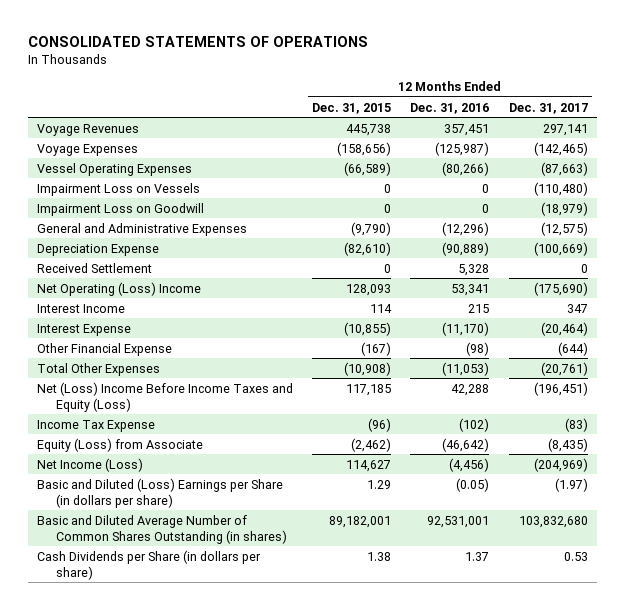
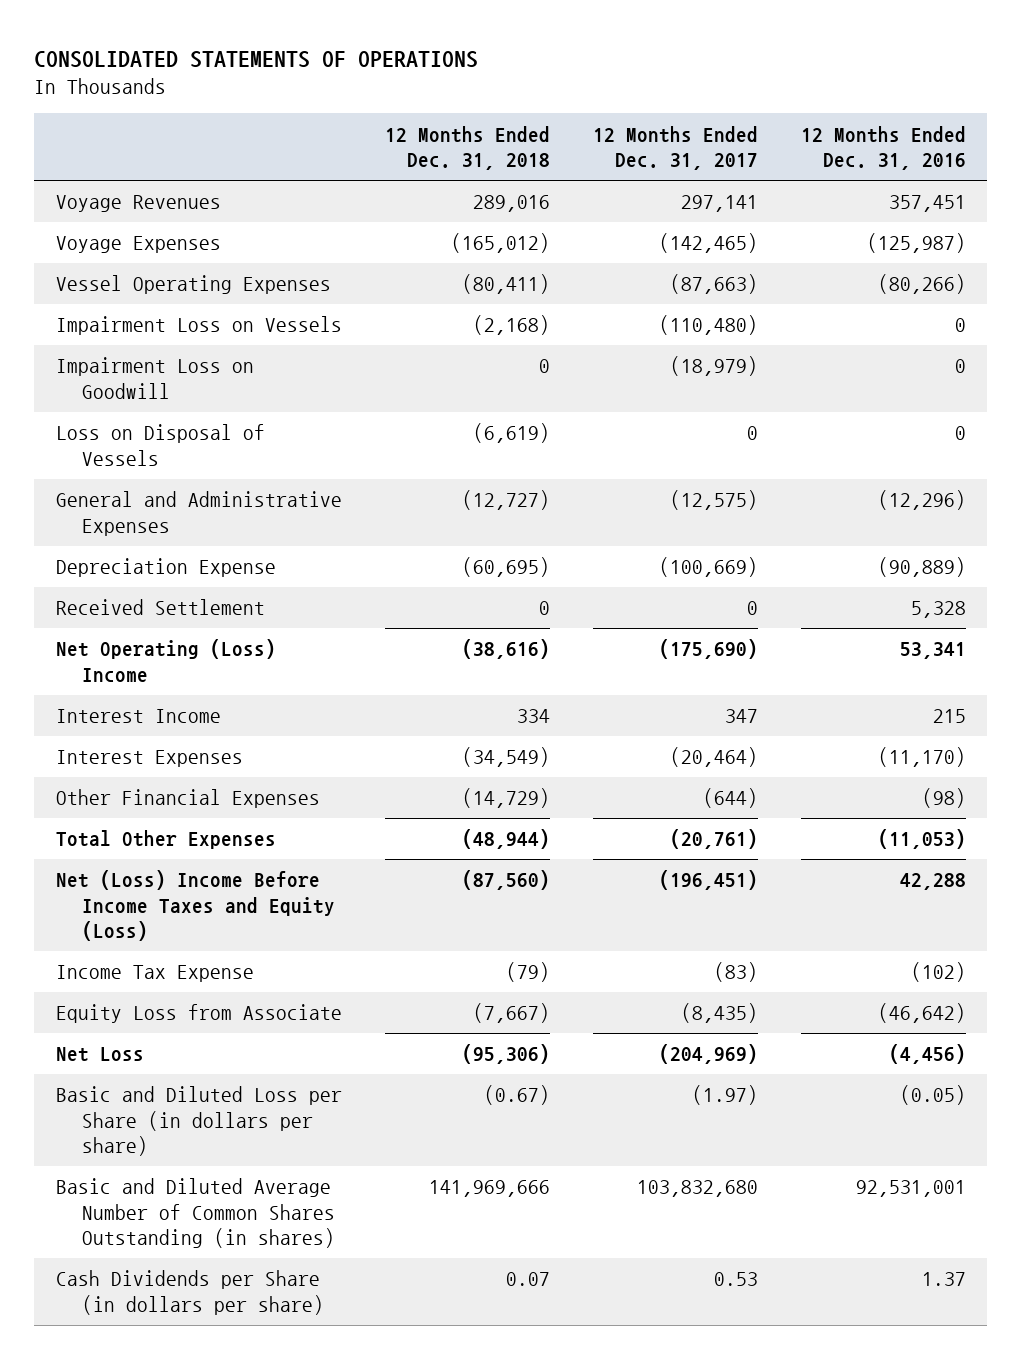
- | 12 Months Ended Dec. 31, 2015 | 12 Months Ended Dec. 31, 2016 | 12 Months Ended Dec. 31, 2017
+ | 12 Months Ended Dec. 31, 2018 | 12 Months Ended Dec. 31, 2017 | 12 Months Ended Dec. 31, 2016
+ Loss on Disposal of Vessels | (6,619) | 0 | 0
- Interest Expense | (10,855) | (11,170) | (20,464)
- Other Financial Expense | (167) | (98) | (644)
+ Interest Expenses | (34,549) | (20,464) | (11,170)
+ Other Financial Expenses | (14,729) | (644) | (98)
- Equity (Loss) from Associate | (2,462) | (46,642) | (8,435)
- Net Income (Loss) | 114,627 | (4,456) | (204,969)
- Basic and Diluted (Loss) Earnings per Share (in dollars per share) | 1.29 | (0.05) | (1.97)
+ Equity Loss from Associate | (7,667) | (8,435) | (46,642)
+ Net Loss | (95,306) | (204,969) | (4,456)
+ Basic and Diluted Loss per Share (in dollars per share) | (0.67) | (1.97) | (0.05)

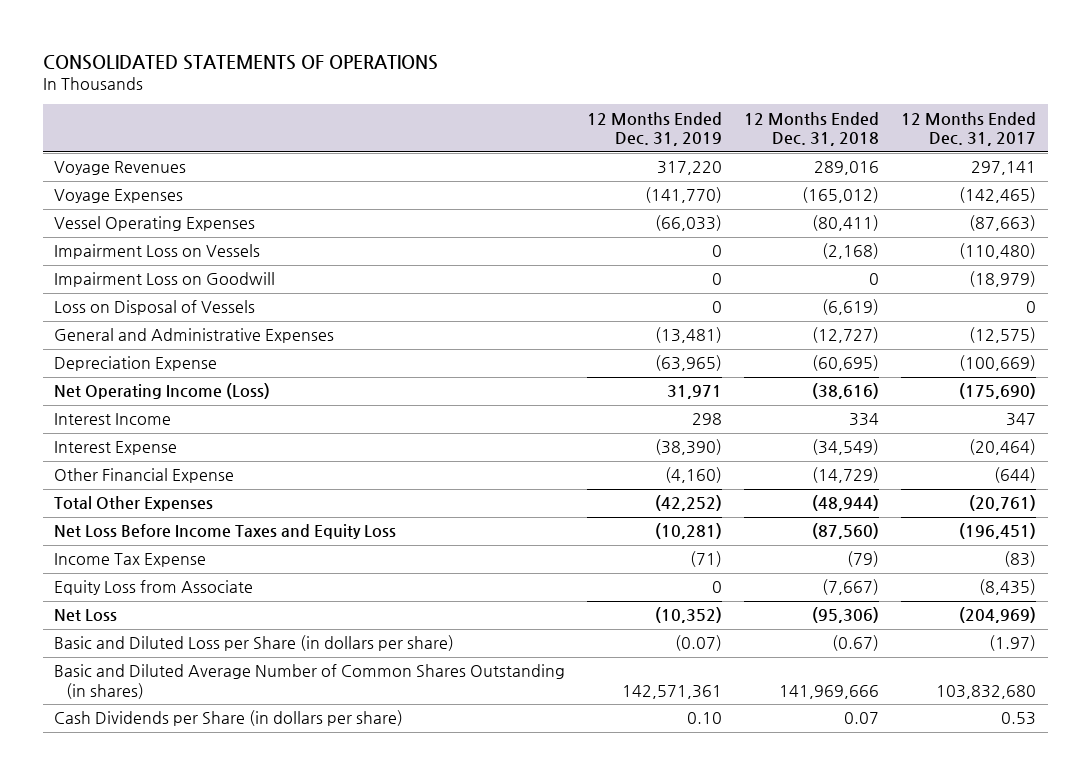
- | 12 Months Ended Dec. 31, 2018 | 12 Months Ended Dec. 31, 2017 | 12 Months Ended Dec. 31, 2016
+ | 12 Months Ended Dec. 31, 2019 | 12 Months Ended Dec. 31, 2018 | 12 Months Ended Dec. 31, 2017
- Received Settlement | 0 | 0 | 5,328
- Net Operating (Loss) Income | (38,616) | (175,690) | 53,341
+ Net Operating Income (Loss) | 31,971 | (38,616) | (175,690)
- Interest Expenses | (34,549) | (20,464) | (11,170)
- Other Financial Expenses | (14,729) | (644) | (98)
+ Interest Expense | (38,390) | (34,549) | (20,464)
+ Other Financial Expense | (4,160) | (14,729) | (644)
- Net (Loss) Income Before Income Taxes and Equity (Loss) | (87,560) | (196,451) | 42,288
+ Net Loss Before Income Taxes and Equity Loss | (10,281) | (87,560) | (196,451)

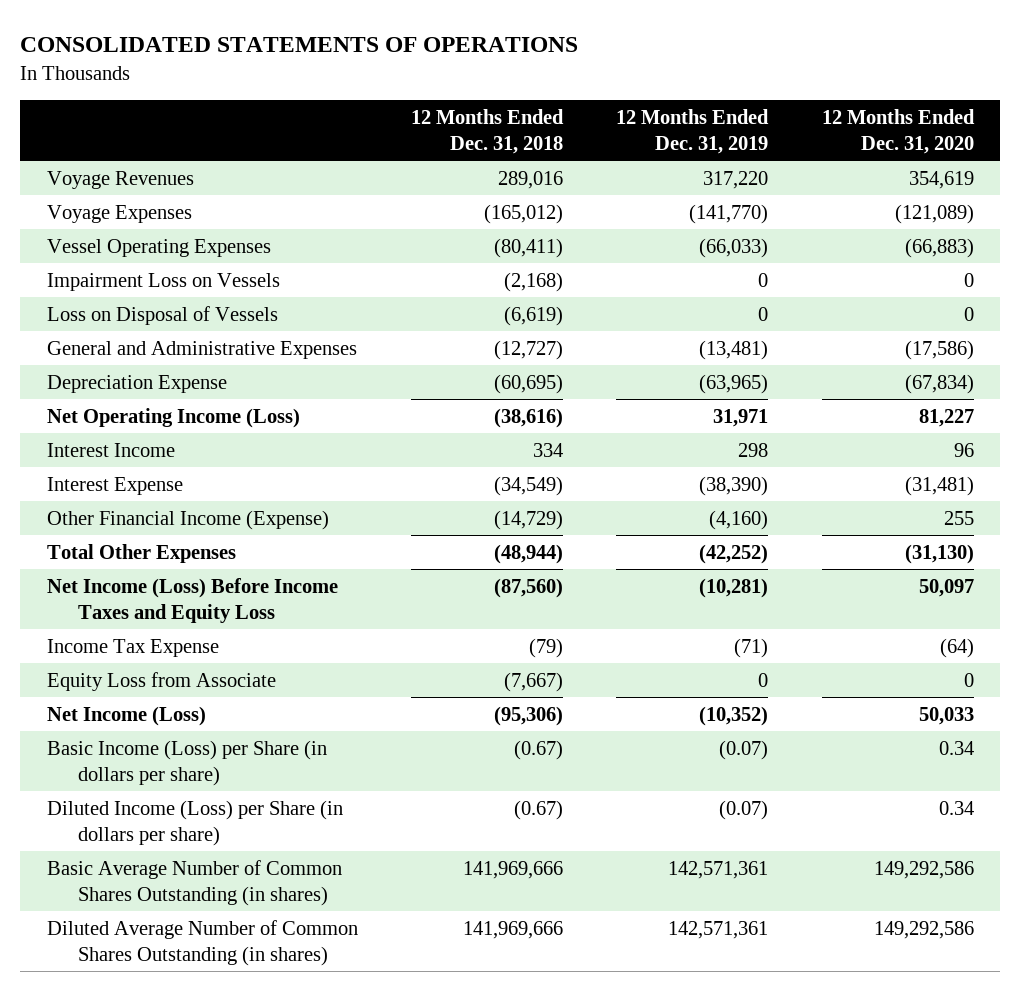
- | 12 Months Ended Dec. 31, 2019 | 12 Months Ended Dec. 31, 2018 | 12 Months Ended Dec. 31, 2017
+ | 12 Months Ended Dec. 31, 2018 | 12 Months Ended Dec. 31, 2019 | 12 Months Ended Dec. 31, 2020
- Impairment Loss on Goodwill | 0 | 0 | (18,979)
- Other Financial Expense | (4,160) | (14,729) | (644)
+ Other Financial Income (Expense) | (14,729) | (4,160) | 255
- Net Loss Before Income Taxes and Equity Loss | (10,281) | (87,560) | (196,451)
+ Net Income (Loss) Before Income Taxes and Equity Loss | (87,560) | (10,281) | 50,097
- Net Loss | (10,352) | (95,306) | (204,969)
- Basic and Diluted Loss per Share (in dollars per share) | (0.07) | (0.67) | (1.97)
- Basic and Diluted Average Number of Common Shares Outstanding (in shares) | 142,571,361 | 141,969,666 | 103,832,680
- Cash Dividends per Share (in dollars per share) | 0.10 | 0.07 | 0.53
+ Net Income (Loss) | (95,306) | (10,352) | 50,033
+ Basic Income (Loss) per Share (in dollars per share) | (0.67) | (0.07) | 0.34
+ Diluted Income (Loss) per Share (in dollars per share) | (0.67) | (0.07) | 0.34
+ Basic Average Number of Common Shares Outstanding (in shares) | 141,969,666 | 142,571,361 | 149,292,586
+ Diluted Average Number of Common Shares Outstanding (in shares) | 141,969,666 | 142,571,361 | 149,292,586

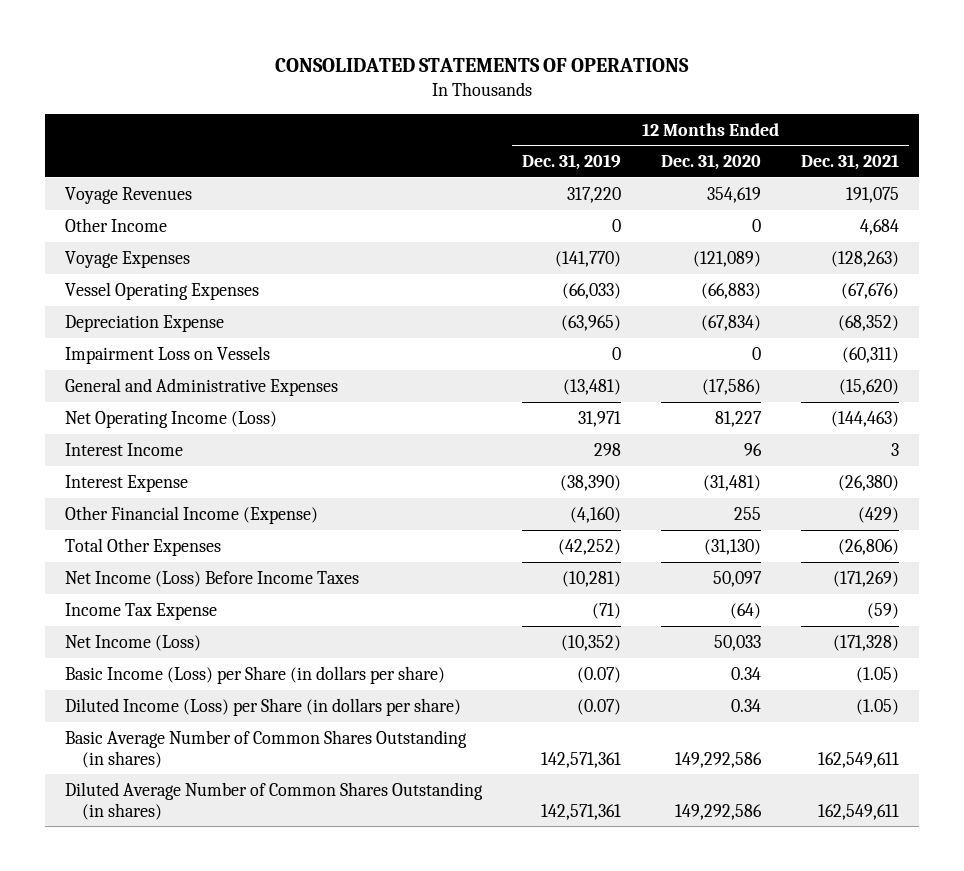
- | 12 Months Ended Dec. 31, 2018 | 12 Months Ended Dec. 31, 2019 | 12 Months Ended Dec. 31, 2020
+ | 12 Months Ended Dec. 31, 2019 | 12 Months Ended Dec. 31, 2020 | 12 Months Ended Dec. 31, 2021
+ Other Income | 0 | 0 | 4,684
moved up: Depreciation Expense | (63,965) | (67,834) | (68,352)
- Loss on Disposal of Vessels | (6,619) | 0 | 0
- Net Income (Loss) Before Income Taxes and Equity Loss | (87,560) | (10,281) | 50,097
+ Net Income (Loss) Before Income Taxes | (10,281) | 50,097 | (171,269)
- Equity Loss from Associate | (7,667) | 0 | 0

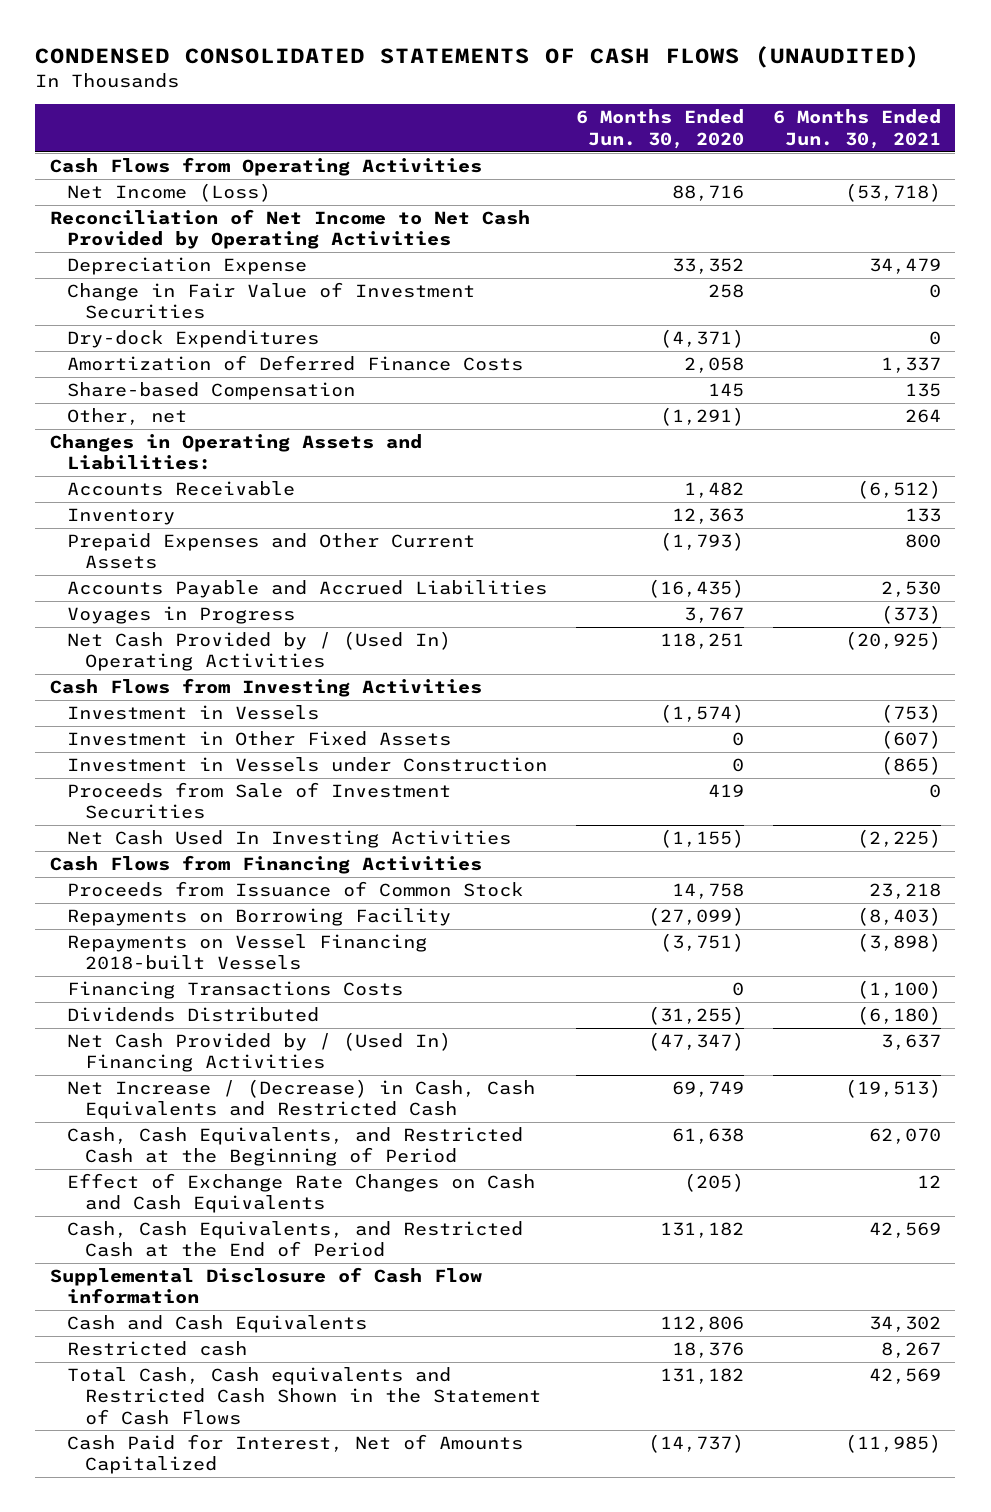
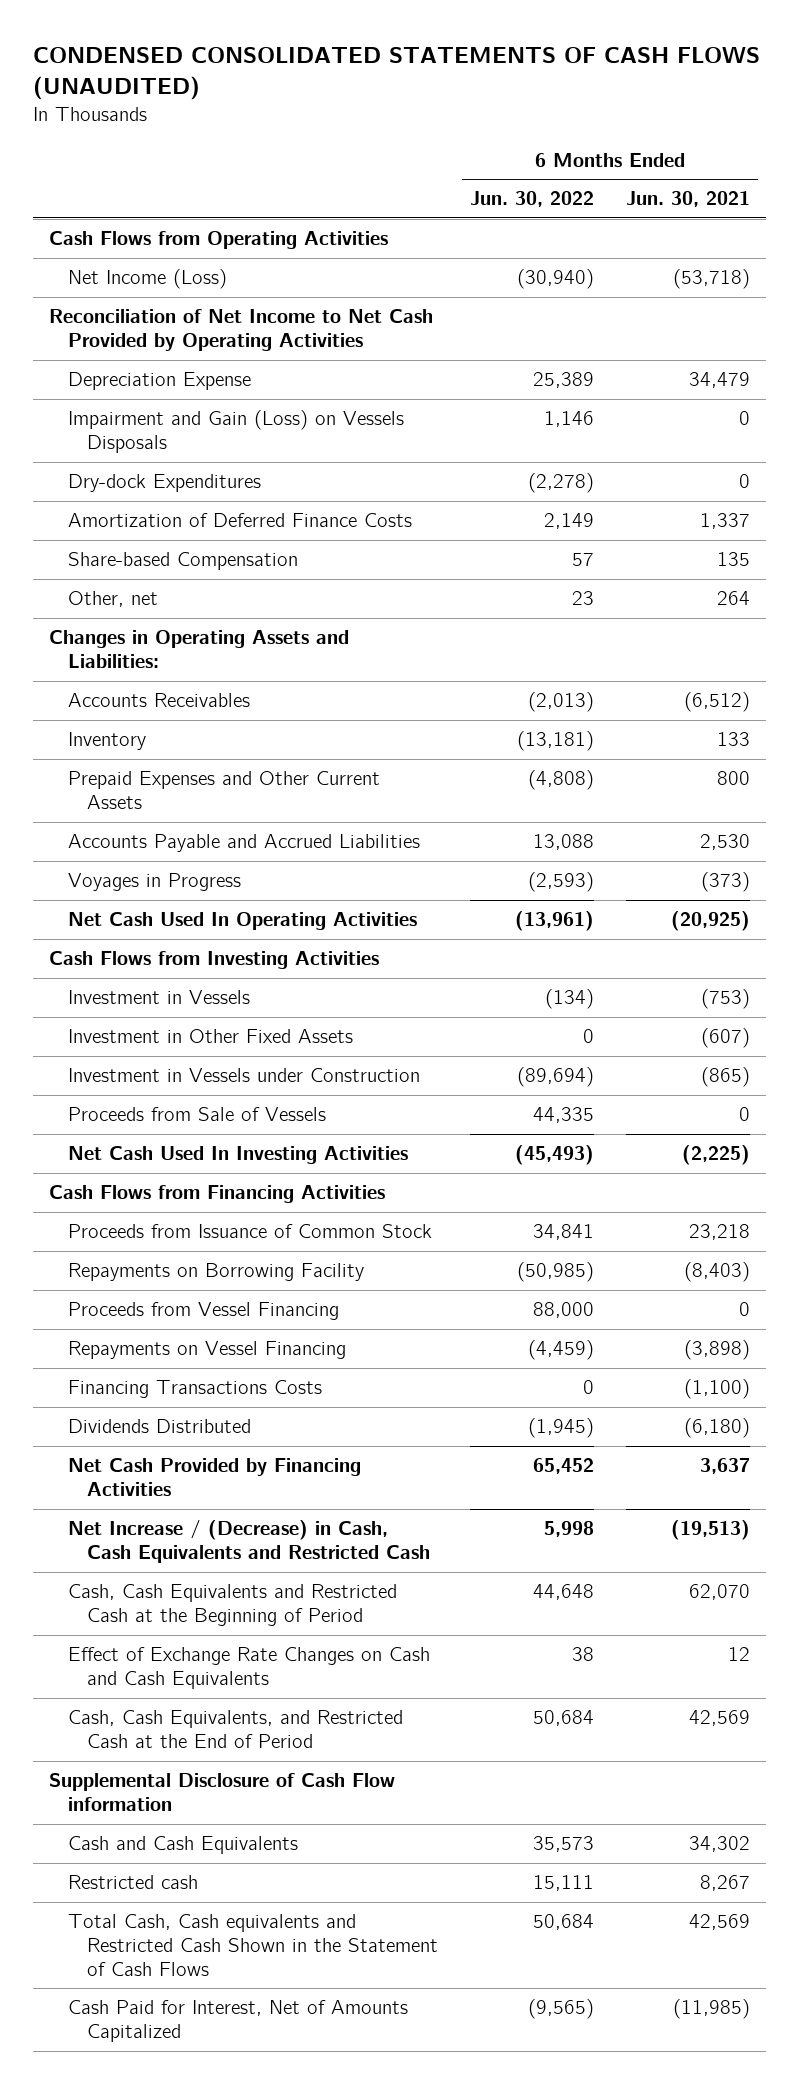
- | 6 Months Ended Jun. 30, 2020 | 6 Months Ended Jun. 30, 2021
+ | 6 Months Ended Jun. 30, 2022 | 6 Months Ended Jun. 30, 2021
- Change in Fair Value of Investment Securities | 258 | 0
+ Impairment and Gain (Loss) on Vessels Disposals | 1,146 | 0
- Accounts Receivable | 1,482 | (6,512)
+ Accounts Receivables | (2,013) | (6,512)
- Net Cash Provided by / (Used In) Operating Activities | 118,251 | (20,925)
+ Net Cash Used In Operating Activities | (13,961) | (20,925)
- Proceeds from Sale of Investment Securities | 419 | 0
+ Proceeds from Sale of Vessels | 44,335 | 0
- Repayments on Vessel Financing 2018-built Vessels | (3,751) | (3,898)
+ Proceeds from Vessel Financing | 88,000 | 0
+ Repayments on Vessel Financing | (4,459) | (3,898)
- Net Cash Provided by / (Used In) Financing Activities | (47,347) | 3,637
+ Net Cash Provided by Financing Activities | 65,452 | 3,637
- Cash, Cash Equivalents, and Restricted Cash at the Beginning of Period | 61,638 | 62,070
+ Cash, Cash Equivalents and Restricted Cash at the Beginning of Period | 44,648 | 62,070

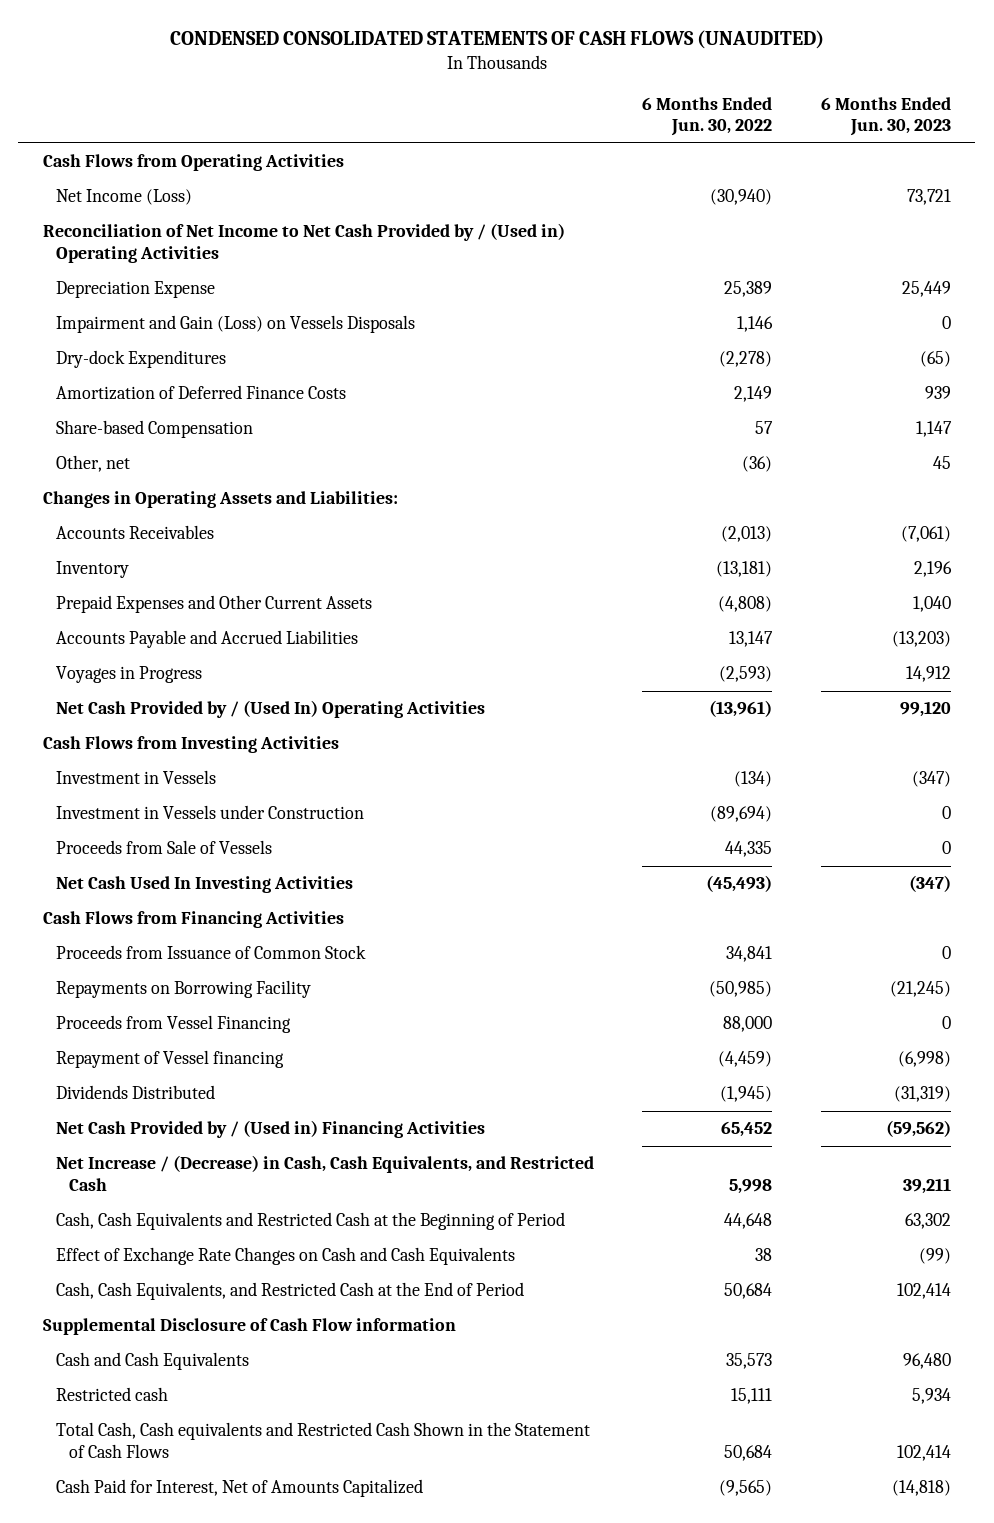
- | 6 Months Ended Jun. 30, 2022 | 6 Months Ended Jun. 30, 2021
+ | 6 Months Ended Jun. 30, 2022 | 6 Months Ended Jun. 30, 2023
- Reconciliation of Net Income to Net Cash Provided by Operating Activities
+ Reconciliation of Net Income to Net Cash Provided by / (Used in) Operating Activities
- Other, net | 23 | 264
+ Other, net | (36) | 45
- Accounts Payable and Accrued Liabilities | 13,088 | 2,530
+ Accounts Payable and Accrued Liabilities | 13,147 | (13,203)
- Net Cash Used In Operating Activities | (13,961) | (20,925)
+ Net Cash Provided by / (Used In) Operating Activities | (13,961) | 99,120
- Investment in Other Fixed Assets | 0 | (607)
- Repayments on Vessel Financing | (4,459) | (3,898)
- Financing Transactions Costs | 0 | (1,100)
+ Repayment of Vessel financing | (4,459) | (6,998)
- Net Cash Provided by Financing Activities | 65,452 | 3,637
- Net Increase / (Decrease) in Cash, Cash Equivalents and Restricted Cash | 5,998 | (19,513)
+ Net Cash Provided by / (Used in) Financing Activities | 65,452 | (59,562)
+ Net Increase / (Decrease) in Cash, Cash Equivalents, and Restricted Cash | 5,998 | 39,211

